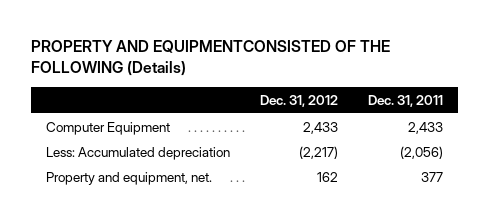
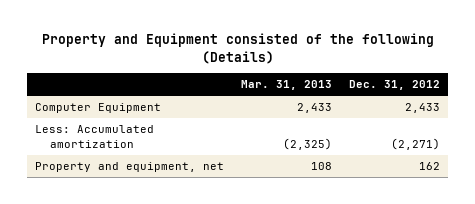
- PROPERTY AND EQUIPMENTCONSISTED OF THE FOLLOWING (Details)
+ Property and Equipment consisted of the following (Details)
- | Dec. 31, 2012 | Dec. 31, 2011
+ | Mar. 31, 2013 | Dec. 31, 2012
- Less: Accumulated depreciation | (2,217) | (2,056)
- Property and equipment, net. | 162 | 377
+ Less: Accumulated amortization | (2,325) | (2,271)
+ Property and equipment, net | 108 | 162

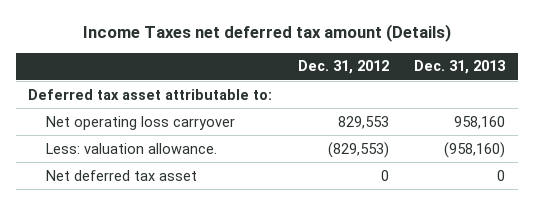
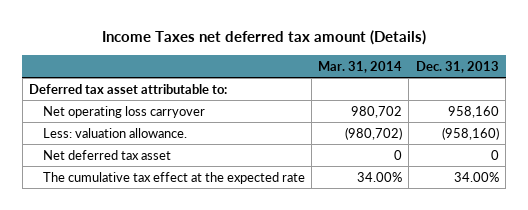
- | Dec. 31, 2012 | Dec. 31, 2013
+ | Mar. 31, 2014 | Dec. 31, 2013
+ The cumulative tax effect at the expected rate | 34.00% | 34.00%

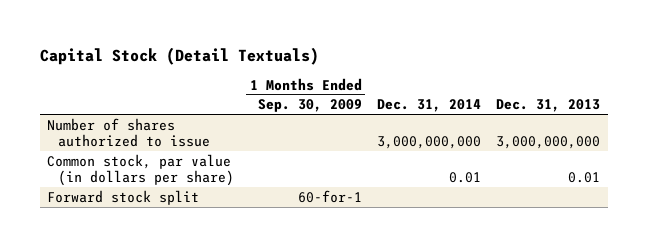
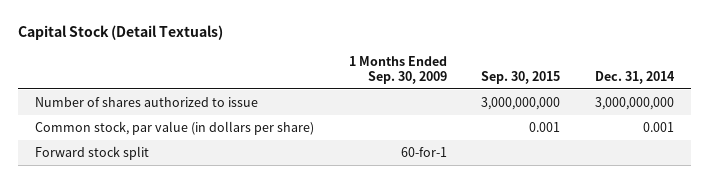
- | 1 Months Ended Sep. 30, 2009 | Dec. 31, 2014 | Dec. 31, 2013
+ | 1 Months Ended Sep. 30, 2009 | Sep. 30, 2015 | Dec. 31, 2014
- Common stock, par value (in dollars per share) | | 0.01 | 0.01
+ Common stock, par value (in dollars per share) | | 0.001 | 0.001

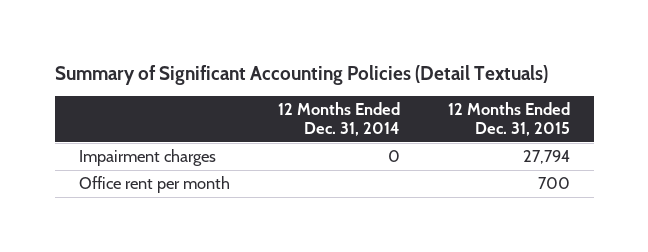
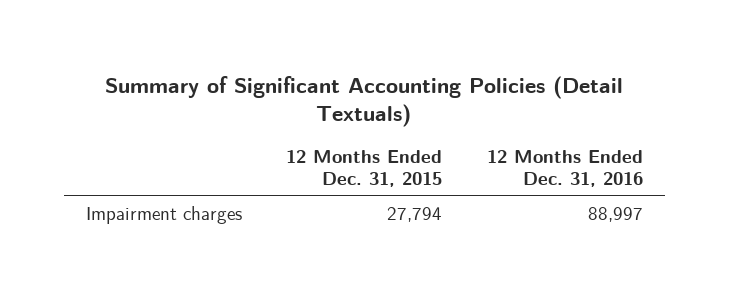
- | 12 Months Ended Dec. 31, 2014 | 12 Months Ended Dec. 31, 2015
+ | 12 Months Ended Dec. 31, 2015 | 12 Months Ended Dec. 31, 2016
- Office rent per month | | 700

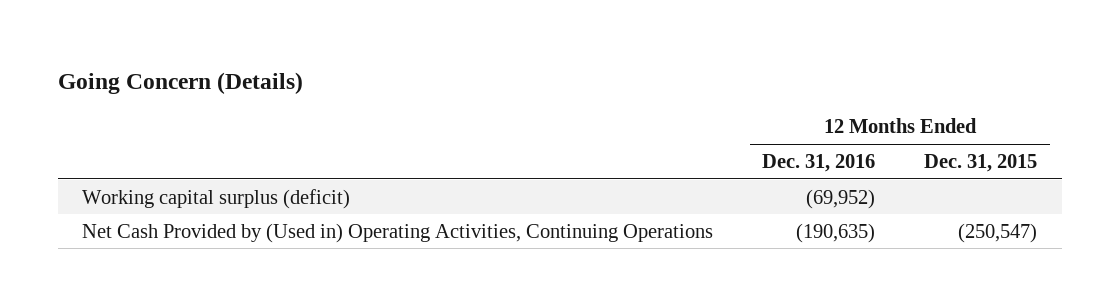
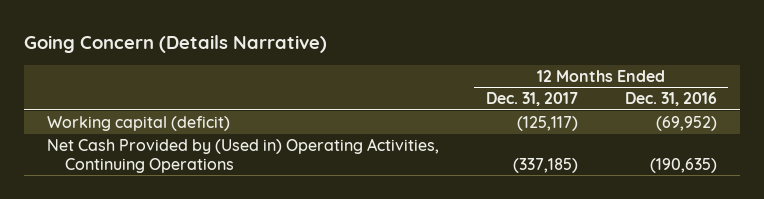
- Going Concern (Details)
+ Going Concern (Details Narrative)
- | 12 Months Ended Dec. 31, 2016 | 12 Months Ended Dec. 31, 2015
+ | 12 Months Ended Dec. 31, 2017 | 12 Months Ended Dec. 31, 2016
- Working capital surplus (deficit) | (69,952) |
+ Working capital (deficit) | (125,117) | (69,952)

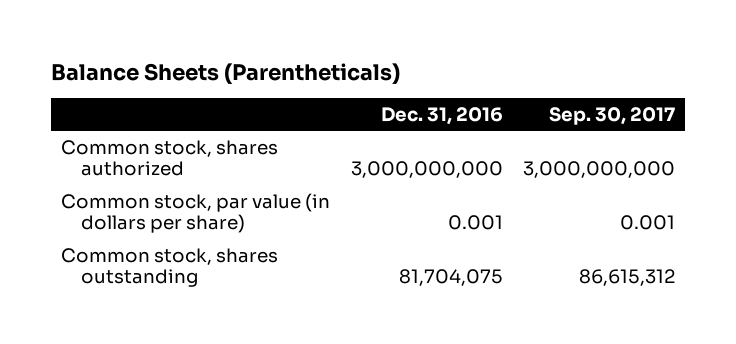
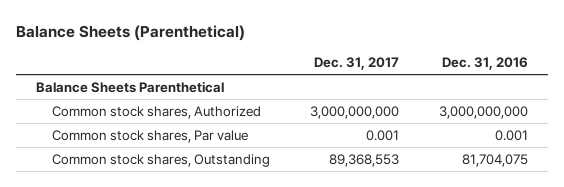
- Balance Sheets (Parentheticals)
+ Balance Sheets (Parenthetical)
- | Dec. 31, 2016 | Sep. 30, 2017
+ | Dec. 31, 2017 | Dec. 31, 2016
- Common stock, shares authorized | 3,000,000,000 | 3,000,000,000
- Common stock, par value (in dollars per share) | 0.001 | 0.001
- Common stock, shares outstanding | 81,704,075 | 86,615,312
+ Balance Sheets Parenthetical
+ Common stock shares, Authorized | 3,000,000,000 | 3,000,000,000
+ Common stock shares, Par value | 0.001 | 0.001
+ Common stock shares, Outstanding | 89,368,553 | 81,704,075

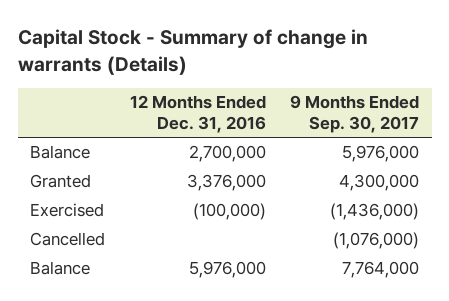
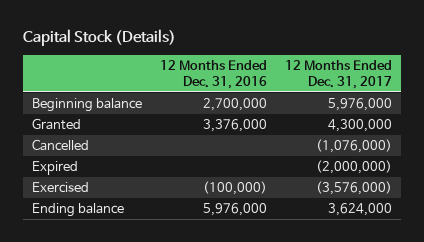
- Capital Stock - Summary of change in warrants (Details)
+ Capital Stock (Details)
- | 12 Months Ended Dec. 31, 2016 | 9 Months Ended Sep. 30, 2017
+ | 12 Months Ended Dec. 31, 2016 | 12 Months Ended Dec. 31, 2017
- Balance | 2,700,000 | 5,976,000
+ Beginning balance | 2,700,000 | 5,976,000
- Balance | 5,976,000 | 7,764,000
+ Expired | | (2,000,000)
moved down: Exercised | (100,000) | (3,576,000)
+ Ending balance | 5,976,000 | 3,624,000

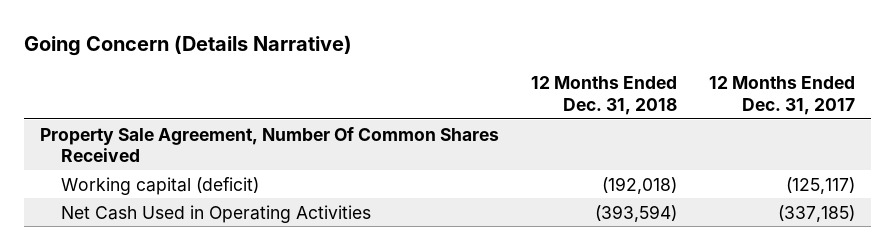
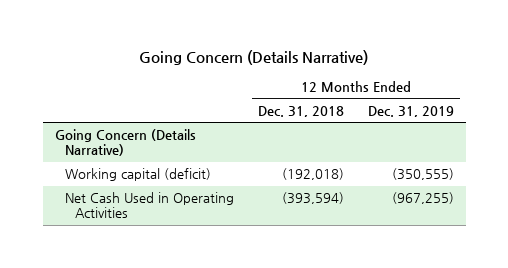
- | 12 Months Ended Dec. 31, 2018 | 12 Months Ended Dec. 31, 2017
+ | 12 Months Ended Dec. 31, 2018 | 12 Months Ended Dec. 31, 2019
- Property Sale Agreement, Number Of Common Shares Received
+ Going Concern (Details Narrative)

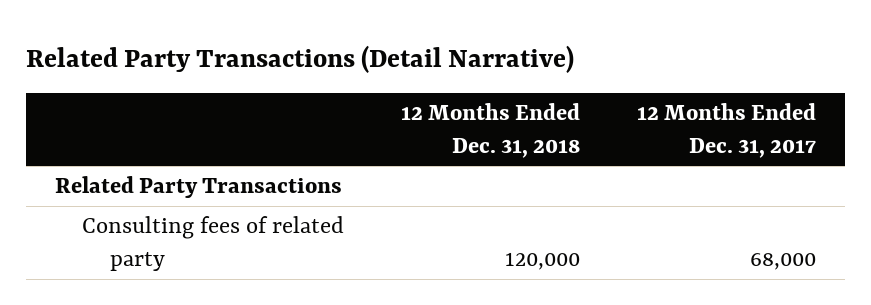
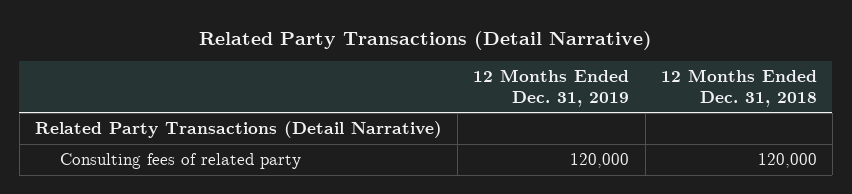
- | 12 Months Ended Dec. 31, 2018 | 12 Months Ended Dec. 31, 2017
+ | 12 Months Ended Dec. 31, 2019 | 12 Months Ended Dec. 31, 2018
- Related Party Transactions
+ Related Party Transactions (Detail Narrative)

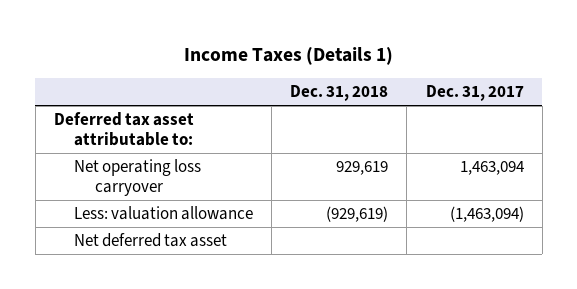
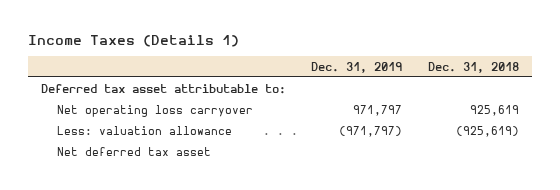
- | Dec. 31, 2018 | Dec. 31, 2017
+ | Dec. 31, 2019 | Dec. 31, 2018
- Net operating loss carryover | 929,619 | 1,463,094
- Less: valuation allowance | (929,619) | (1,463,094)
+ Net operating loss carryover | 971,797 | 925,619
+ Less: valuation allowance | (971,797) | (925,619)

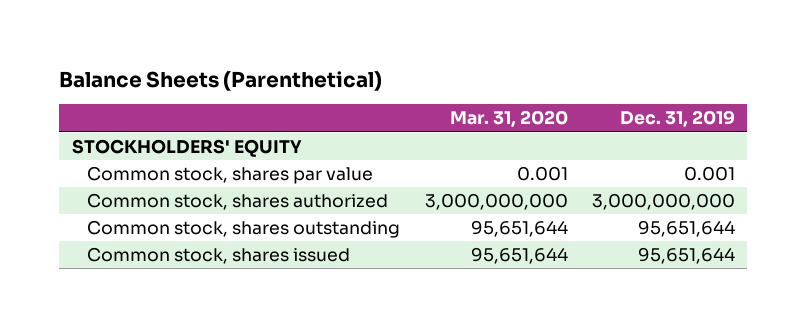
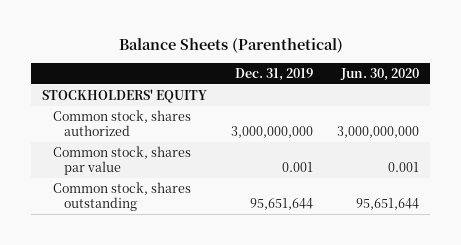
- | Mar. 31, 2020 | Dec. 31, 2019
+ | Dec. 31, 2019 | Jun. 30, 2020
moved down: Common stock, shares par value | 0.001 | 0.001
- Common stock, shares issued | 95,651,644 | 95,651,644

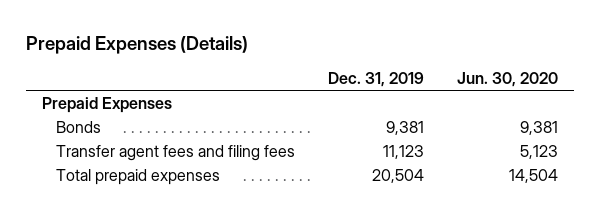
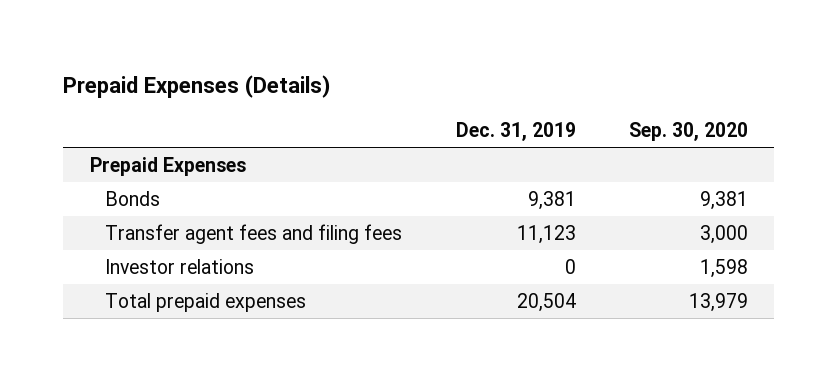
- | Dec. 31, 2019 | Jun. 30, 2020
+ | Dec. 31, 2019 | Sep. 30, 2020
+ Investor relations | 0 | 1,598

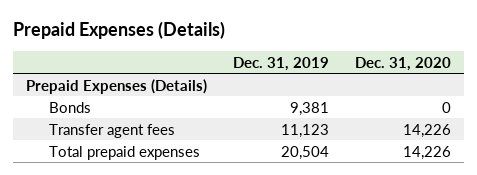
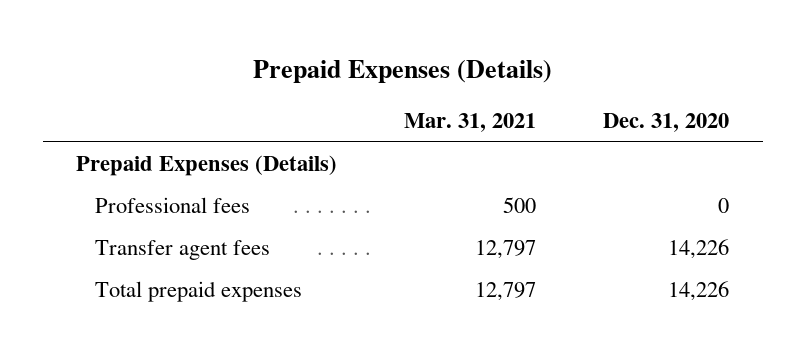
- | Dec. 31, 2019 | Dec. 31, 2020
+ | Mar. 31, 2021 | Dec. 31, 2020
- Bonds | 9,381 | 0
+ Professional fees | 500 | 0

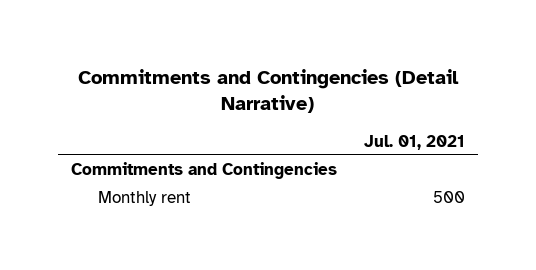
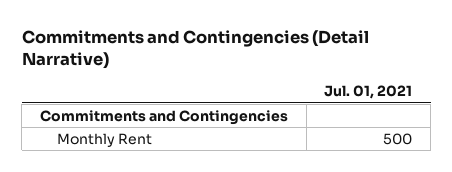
- Monthly rent | 500
+ Monthly Rent | 500

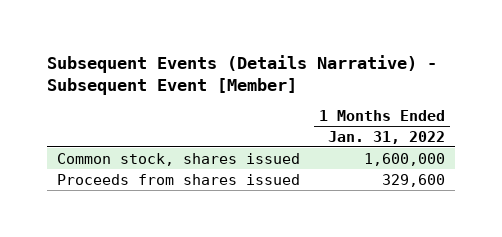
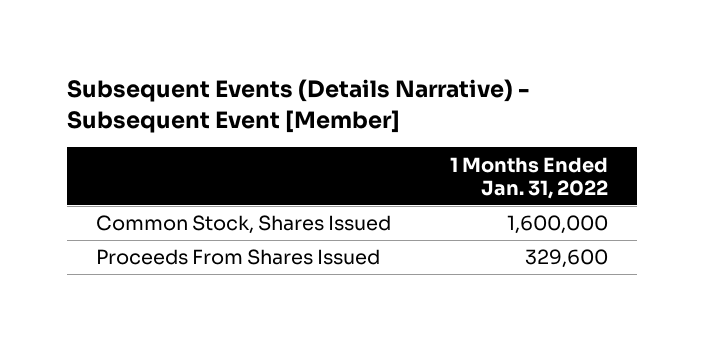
- Common stock, shares issued | 1,600,000
- Proceeds from shares issued | 329,600
+ Common Stock, Shares Issued | 1,600,000
+ Proceeds From Shares Issued | 329,600

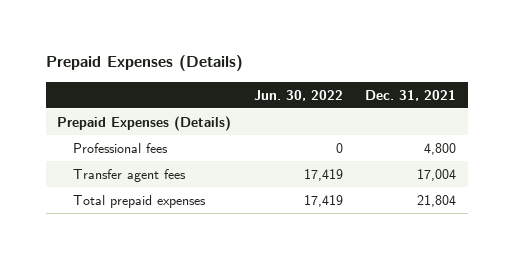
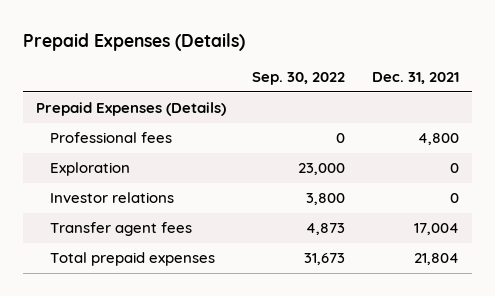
- | Jun. 30, 2022 | Dec. 31, 2021
+ | Sep. 30, 2022 | Dec. 31, 2021
+ Exploration | 23,000 | 0
+ Investor relations | 3,800 | 0

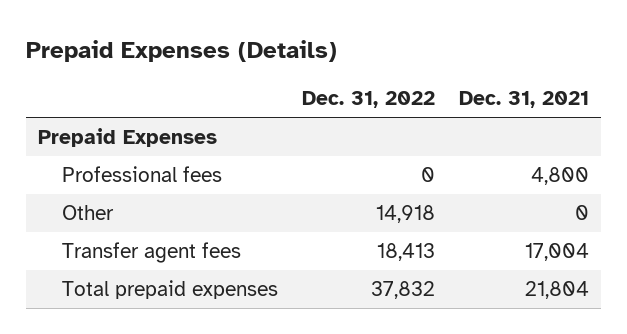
- | Sep. 30, 2022 | Dec. 31, 2021
+ | Dec. 31, 2022 | Dec. 31, 2021
- Prepaid Expenses (Details)
+ Prepaid Expenses
- Exploration | 23,000 | 0
- Investor relations | 3,800 | 0
+ Other | 14,918 | 0

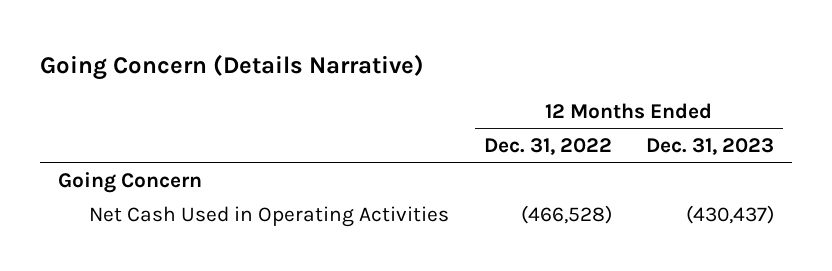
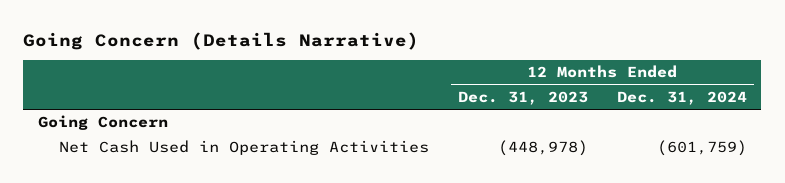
- | 12 Months Ended Dec. 31, 2022 | 12 Months Ended Dec. 31, 2023
+ | 12 Months Ended Dec. 31, 2023 | 12 Months Ended Dec. 31, 2024
- Net Cash Used in Operating Activities | (466,528) | (430,437)
+ Net Cash Used in Operating Activities | (448,978) | (601,759)

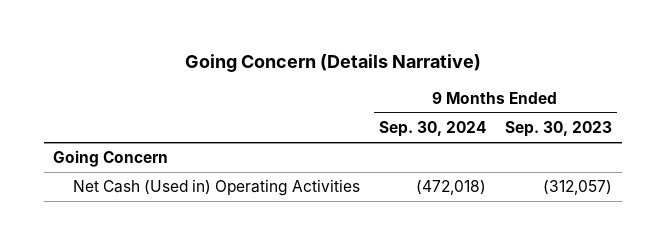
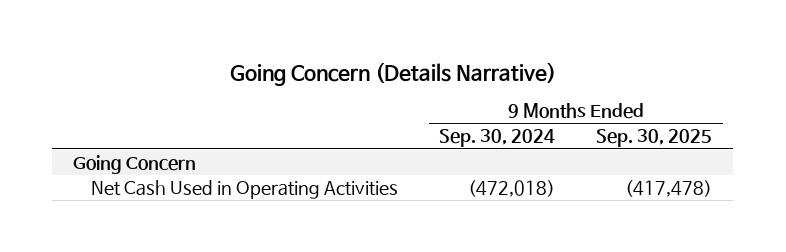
- | 9 Months Ended Sep. 30, 2024 | 9 Months Ended Sep. 30, 2023
+ | 9 Months Ended Sep. 30, 2024 | 9 Months Ended Sep. 30, 2025
- Net Cash (Used in) Operating Activities | (472,018) | (312,057)
+ Net Cash Used in Operating Activities | (472,018) | (417,478)

